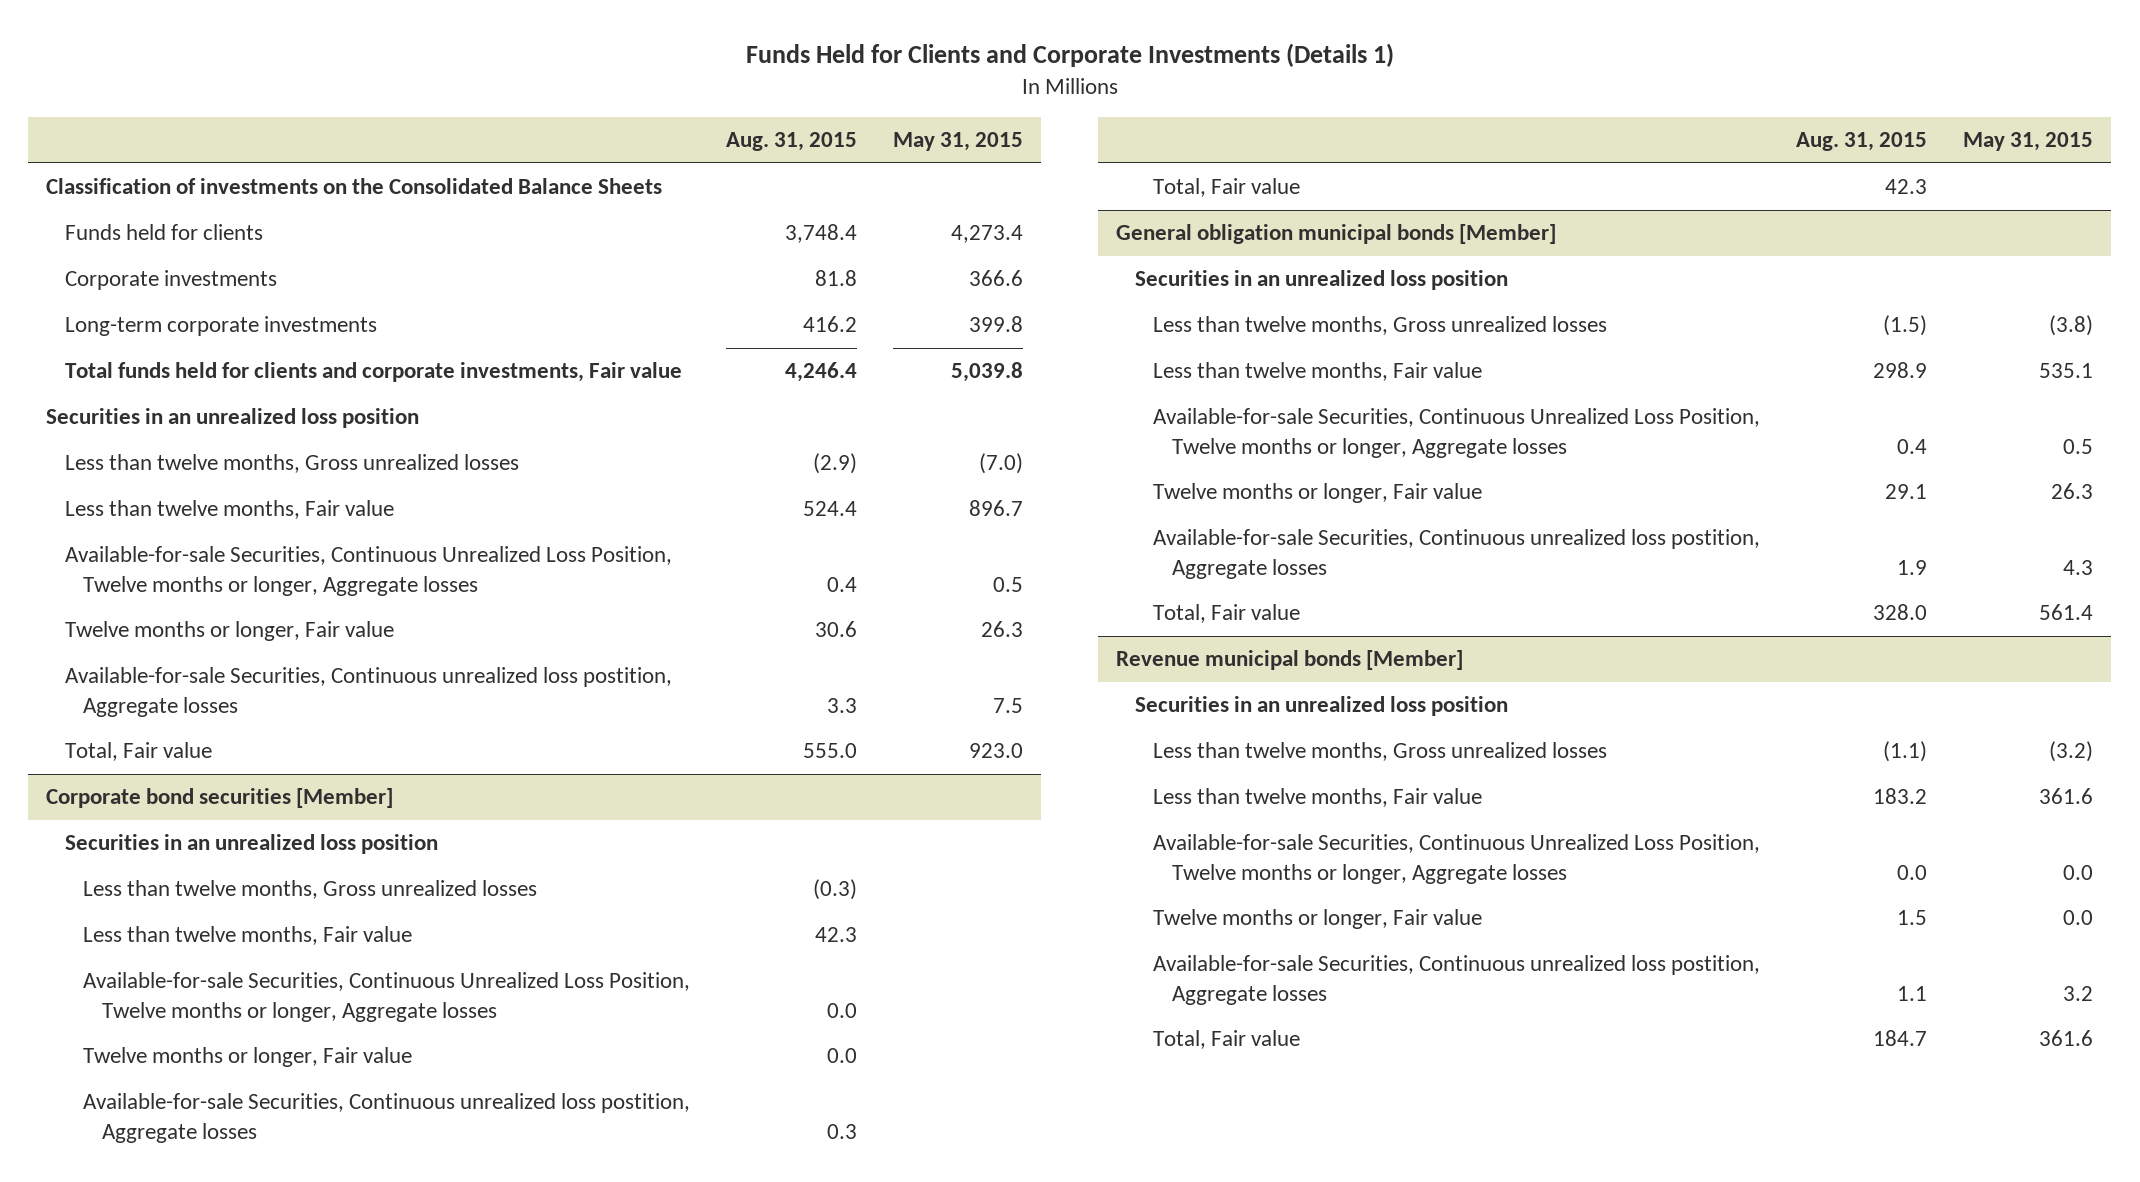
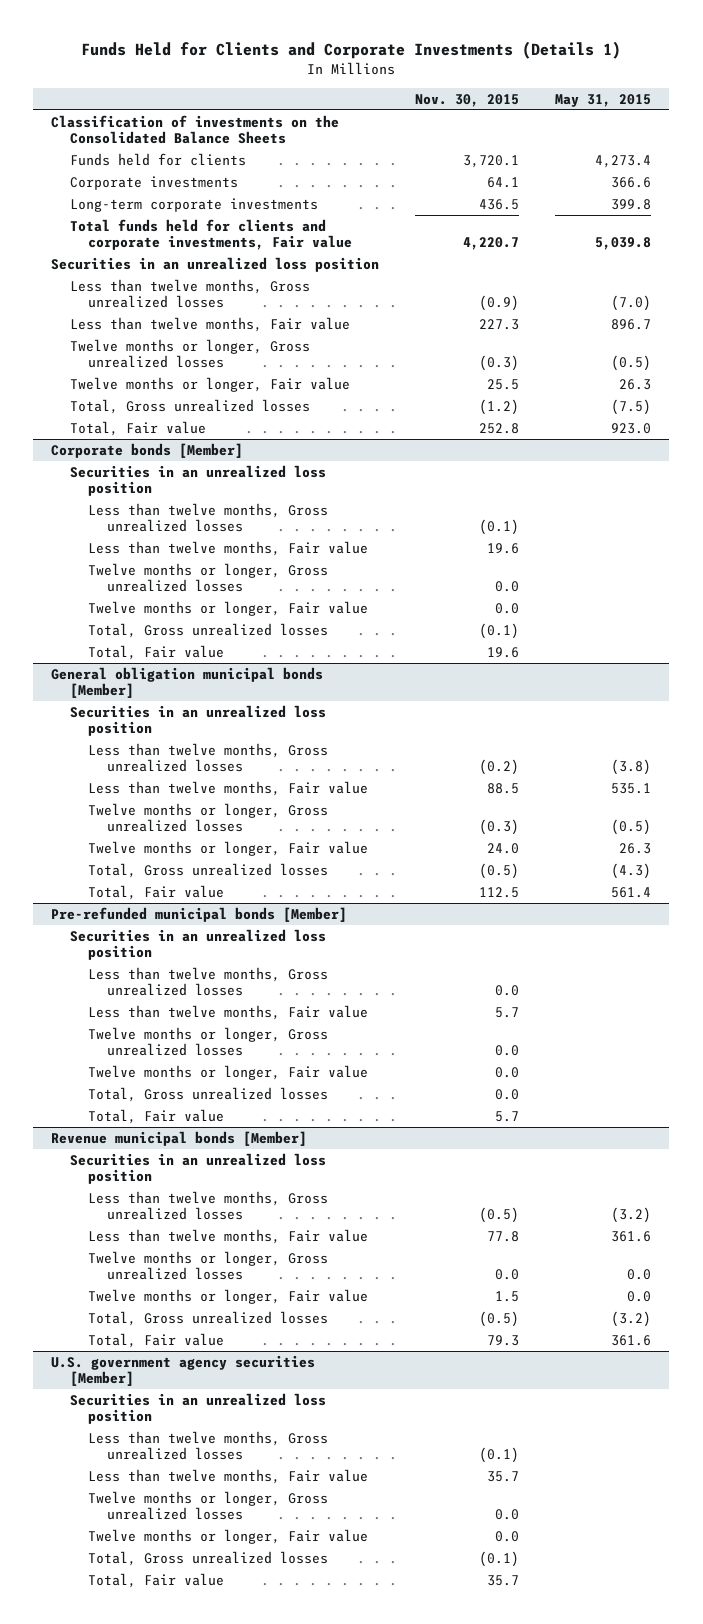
- | Aug. 31, 2015 | May 31, 2015
+ | Nov. 30, 2015 | May 31, 2015
- Available-for-sale Securities, Continuous Unrealized Loss Position, Twelve months or longer, Aggregate losses | 0.4 | 0.5
+ Twelve months or longer, Gross unrealized losses | (0.3) | (0.5)
- Available-for-sale Securities, Continuous unrealized loss postition, Aggregate losses | 3.3 | 7.5
+ Total, Gross unrealized losses | (1.2) | (7.5)
- Corporate bond securities [Member]
+ Corporate bonds [Member]
- Available-for-sale Securities, Continuous Unrealized Loss Position, Twelve months or longer, Aggregate losses | 0.0 |
+ Twelve months or longer, Gross unrealized losses | 0.0 |
- Available-for-sale Securities, Continuous unrealized loss postition, Aggregate losses | 0.3 |
+ Total, Gross unrealized losses | (0.1) |
@ General obligation municipal bonds [Member]
- Available-for-sale Securities, Continuous Unrealized Loss Position, Twelve months or longer, Aggregate losses | 0.4 | 0.5
+ Twelve months or longer, Gross unrealized losses | (0.3) | (0.5)
- Available-for-sale Securities, Continuous unrealized loss postition, Aggregate losses | 1.9 | 4.3
+ Total, Gross unrealized losses | (0.5) | (4.3)
+ Pre-refunded municipal bonds [Member]
+ Securities in an unrealized loss position
+ Less than twelve months, Gross unrealized losses | 0.0 |
+ Less than twelve months, Fair value | 5.7 |
+ Twelve months or longer, Gross unrealized losses | 0.0 |
+ Twelve months or longer, Fair value | 0.0 |
+ Total, Gross unrealized losses | 0.0 |
+ Total, Fair value | 5.7 |
@ Revenue municipal bonds [Member]
- Available-for-sale Securities, Continuous Unrealized Loss Position, Twelve months or longer, Aggregate losses | 0.0 | 0.0
+ Twelve months or longer, Gross unrealized losses | 0.0 | 0.0
- Available-for-sale Securities, Continuous unrealized loss postition, Aggregate losses | 1.1 | 3.2
+ Total, Gross unrealized losses | (0.5) | (3.2)
+ U.S. government agency securities [Member]
+ Securities in an unrealized loss position
+ Less than twelve months, Gross unrealized losses | (0.1) |
+ Less than twelve months, Fair value | 35.7 |
+ Twelve months or longer, Gross unrealized losses | 0.0 |
+ Twelve months or longer, Fair value | 0.0 |
+ Total, Gross unrealized losses | (0.1) |
+ Total, Fair value | 35.7 |

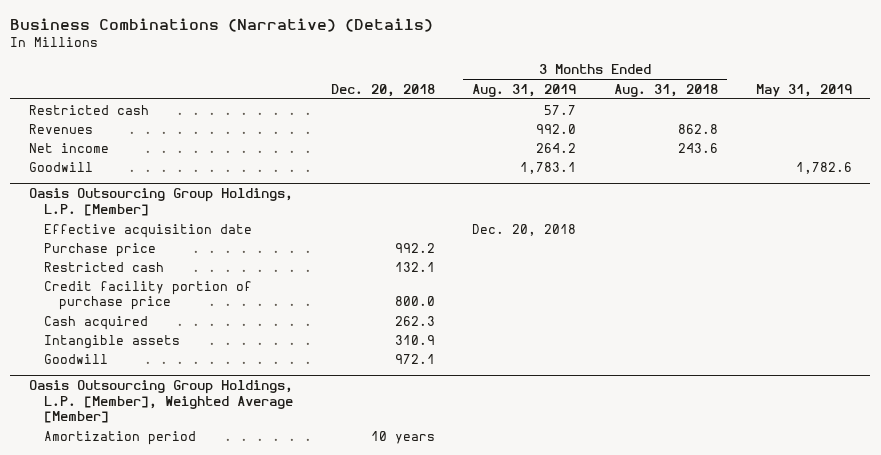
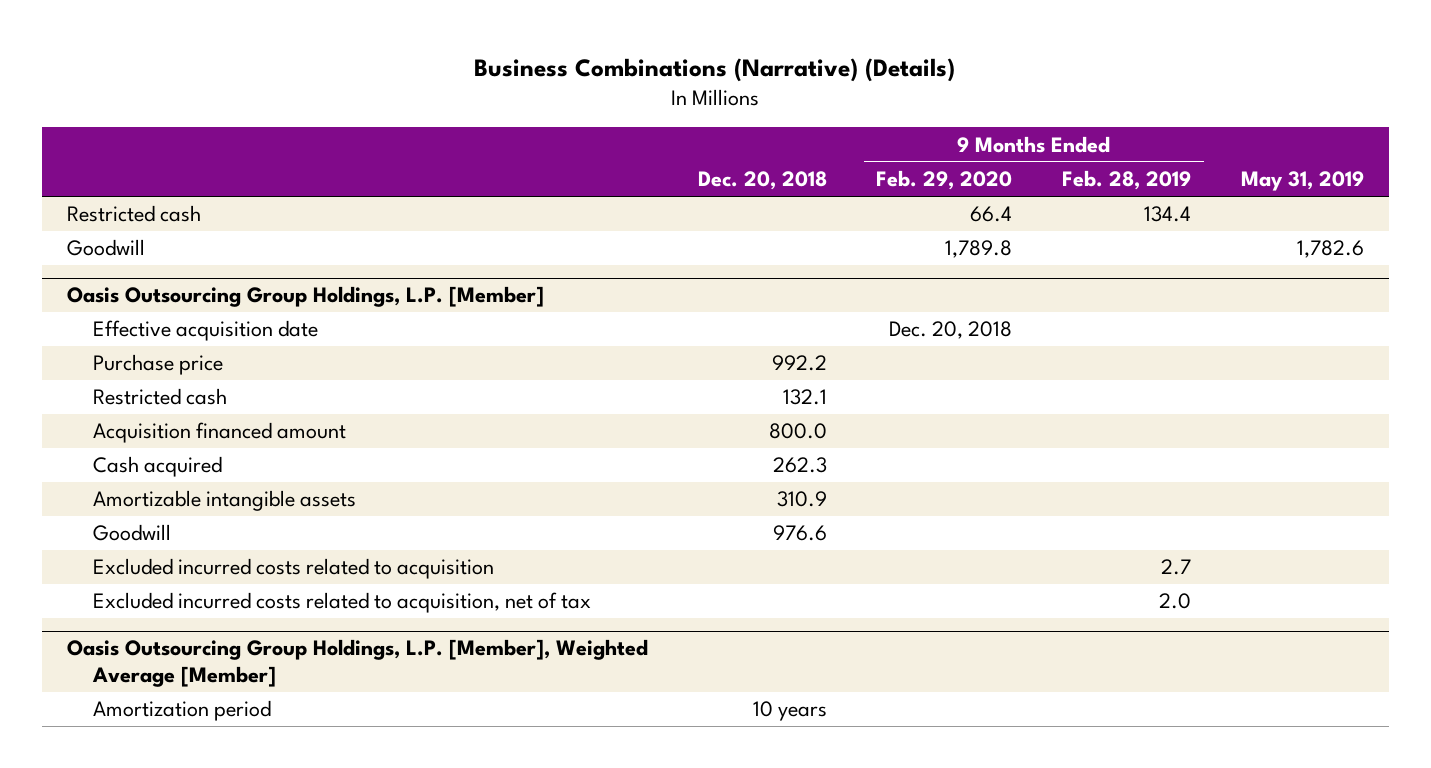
- | Dec. 20, 2018 | 3 Months Ended Aug. 31, 2019 | 3 Months Ended Aug. 31, 2018 | May 31, 2019
+ | Dec. 20, 2018 | 9 Months Ended Feb. 29, 2020 | 9 Months Ended Feb. 28, 2019 | May 31, 2019
- Revenues | | 992.0 | 862.8 |
- Net income | | 264.2 | 243.6 |
@ Oasis Outsourcing Group Holdings, L.P. [Member]
- Credit facility portion of purchase price | 800.0 | | |
+ Acquisition financed amount | 800.0 | | |
- Intangible assets | 310.9 | | |
- Goodwill | 972.1 | | |
+ Amortizable intangible assets | 310.9 | | |
+ Goodwill | 976.6 | | |
+ Excluded incurred costs related to acquisition | | | 2.7 |
+ Excluded incurred costs related to acquisition, net of tax | | | 2.0 |

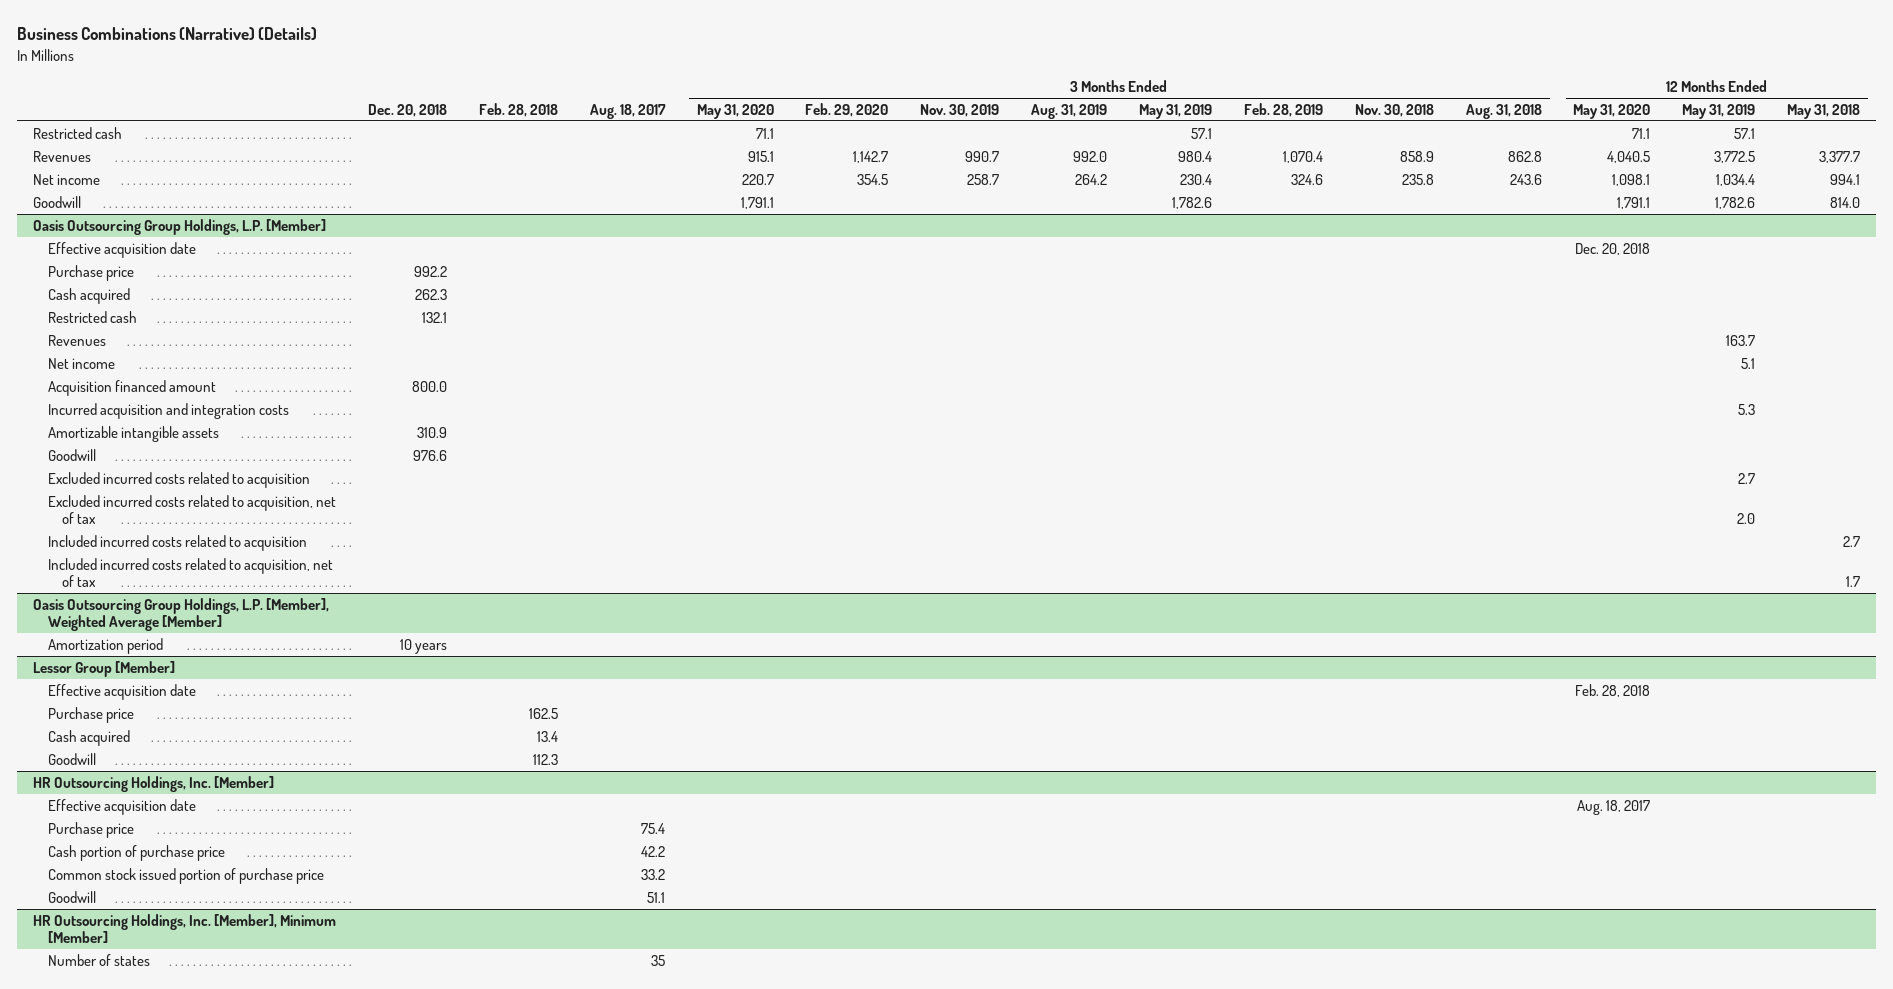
- | Dec. 20, 2018 | 9 Months Ended Feb. 29, 2020 | 9 Months Ended Feb. 28, 2019 | May 31, 2019
+ | Dec. 20, 2018 | Feb. 28, 2018 | Aug. 18, 2017 | 3 Months Ended May 31, 2020 | 3 Months Ended Feb. 29, 2020 | 3 Months Ended Nov. 30, 2019 | 3 Months Ended Aug. 31, 2019 | 3 Months Ended May 31, 2019 | 3 Months Ended Feb. 28, 2019 | 3 Months Ended Nov. 30, 2018 | 3 Months Ended Aug. 31, 2018 | 12 Months Ended May 31, 2020 | 12 Months Ended May 31, 2019 | 12 Months Ended May 31, 2018
+ Revenues | | | | 915.1 | 1,142.7 | 990.7 | 992.0 | 980.4 | 1,070.4 | 858.9 | 862.8 | 4,040.5 | 3,772.5 | 3,377.7
+ Net income | | | | 220.7 | 354.5 | 258.7 | 264.2 | 230.4 | 324.6 | 235.8 | 243.6 | 1,098.1 | 1,034.4 | 994.1
@ Oasis Outsourcing Group Holdings, L.P. [Member]
moved up: Cash acquired | 262.3 | | | | | | | | | | | | |
+ Revenues | | | | | | | | | | | | | 163.7 |
+ Net income | | | | | | | | | | | | | 5.1 |
+ Incurred acquisition and integration costs | | | | | | | | | | | | | 5.3 |
+ Included incurred costs related to acquisition | | | | | | | | | | | | | | 2.7
+ Included incurred costs related to acquisition, net of tax | | | | | | | | | | | | | | 1.7
+ Lessor Group [Member]
+ Effective acquisition date | | | | | | | | | | | | Feb. 28, 2018 | |
+ Purchase price | | 162.5 | | | | | | | | | | | |
+ Cash acquired | | 13.4 | | | | | | | | | | | |
+ Goodwill | | 112.3 | | | | | | | | | | | |
+ HR Outsourcing Holdings, Inc. [Member]
+ Effective acquisition date | | | | | | | | | | | | Aug. 18, 2017 | |
+ Purchase price | | | 75.4 | | | | | | | | | | |
+ Cash portion of purchase price | | | 42.2 | | | | | | | | | | |
+ Common stock issued portion of purchase price | | | 33.2 | | | | | | | | | | |
+ Goodwill | | | 51.1 | | | | | | | | | | |
+ HR Outsourcing Holdings, Inc. [Member], Minimum [Member]
+ Number of states | | | 35 | | | | | | | | | | |

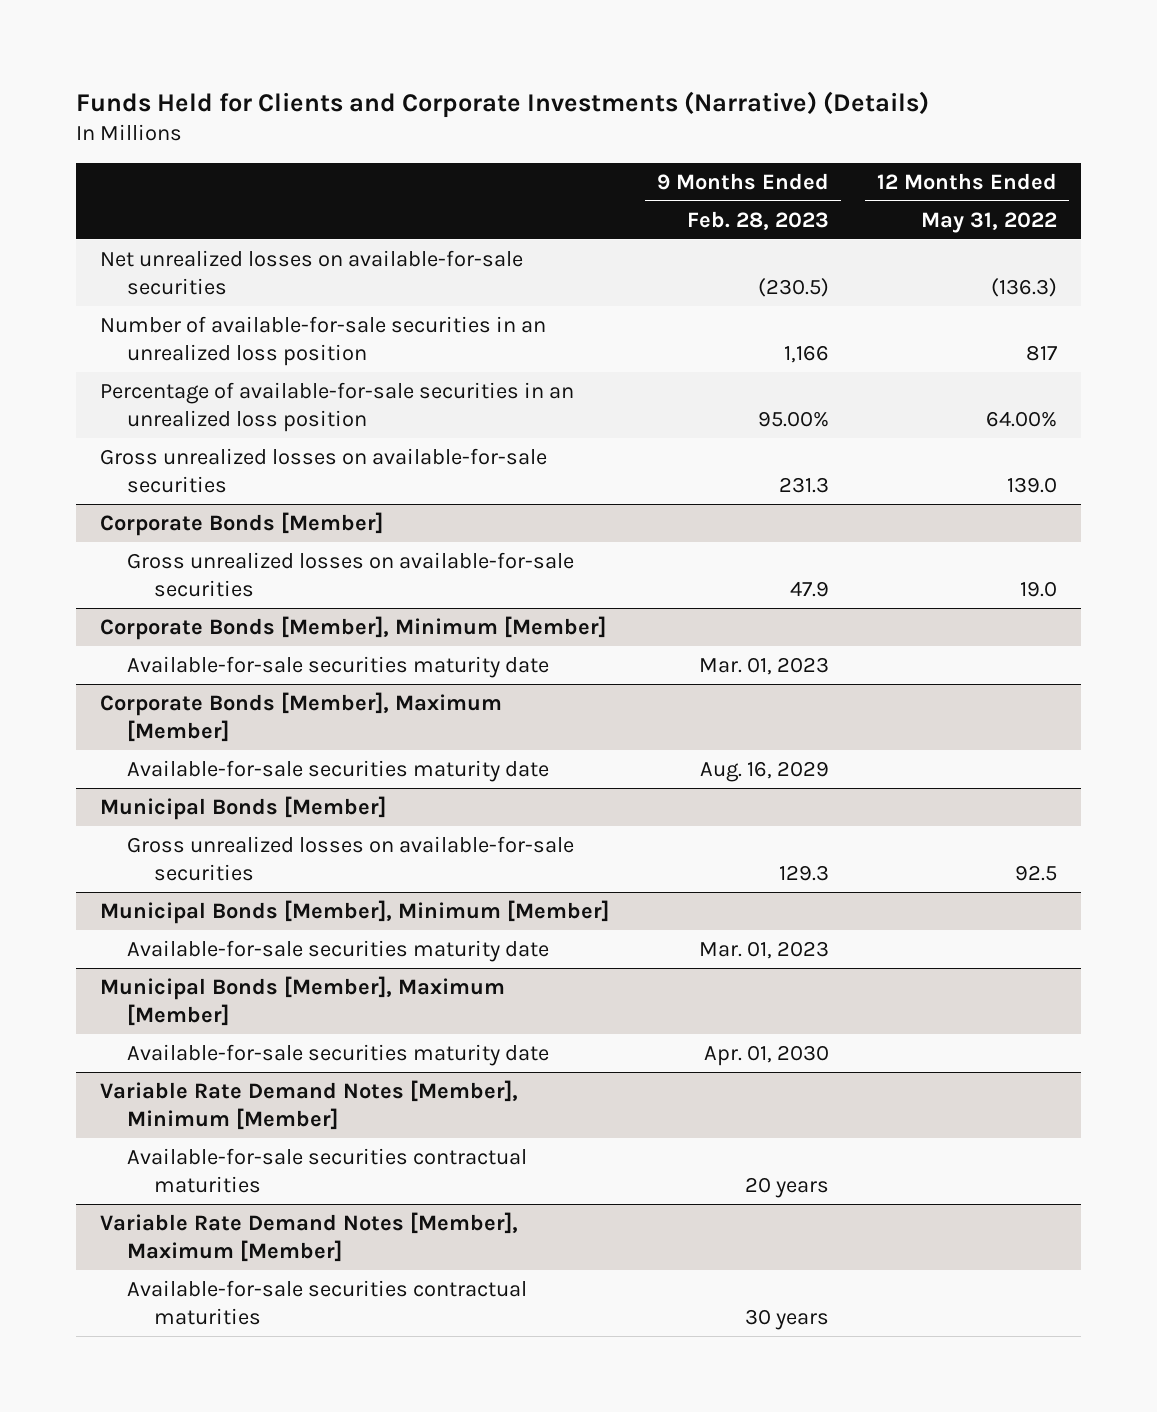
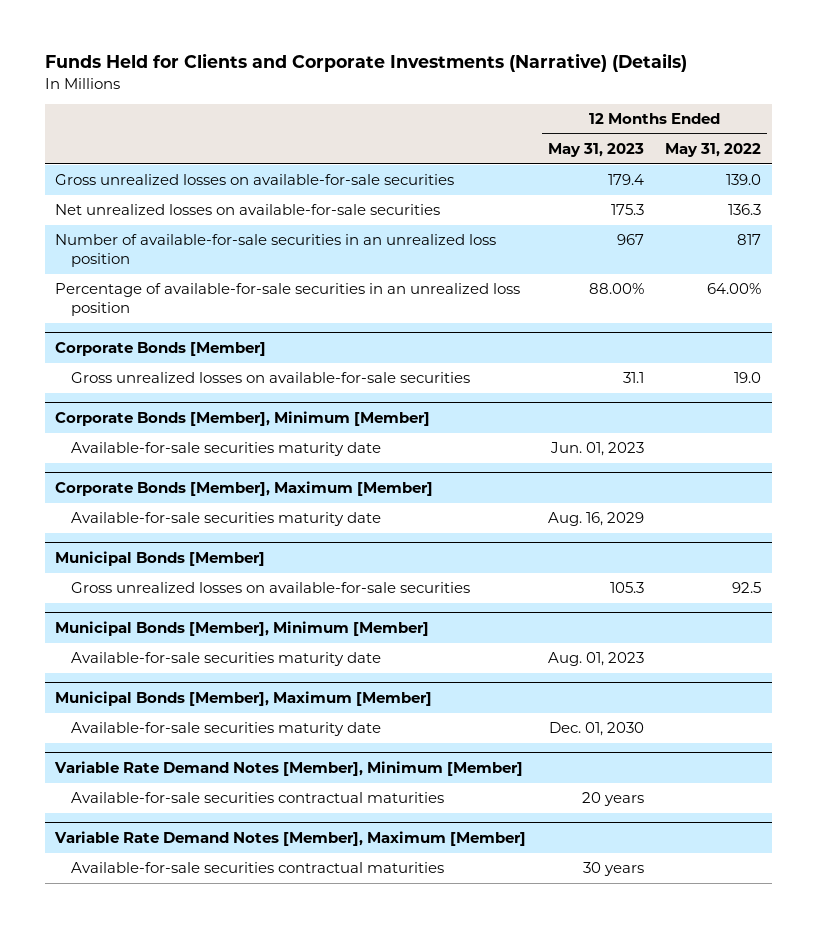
- | 9 Months Ended Feb. 28, 2023 | 12 Months Ended May 31, 2022
+ | 12 Months Ended May 31, 2023 | 12 Months Ended May 31, 2022
- Net unrealized losses on available-for-sale securities | (230.5) | (136.3)
moved up: Gross unrealized losses on available-for-sale securities | 179.4 | 139.0
+ Net unrealized losses on available-for-sale securities | 175.3 | 136.3

